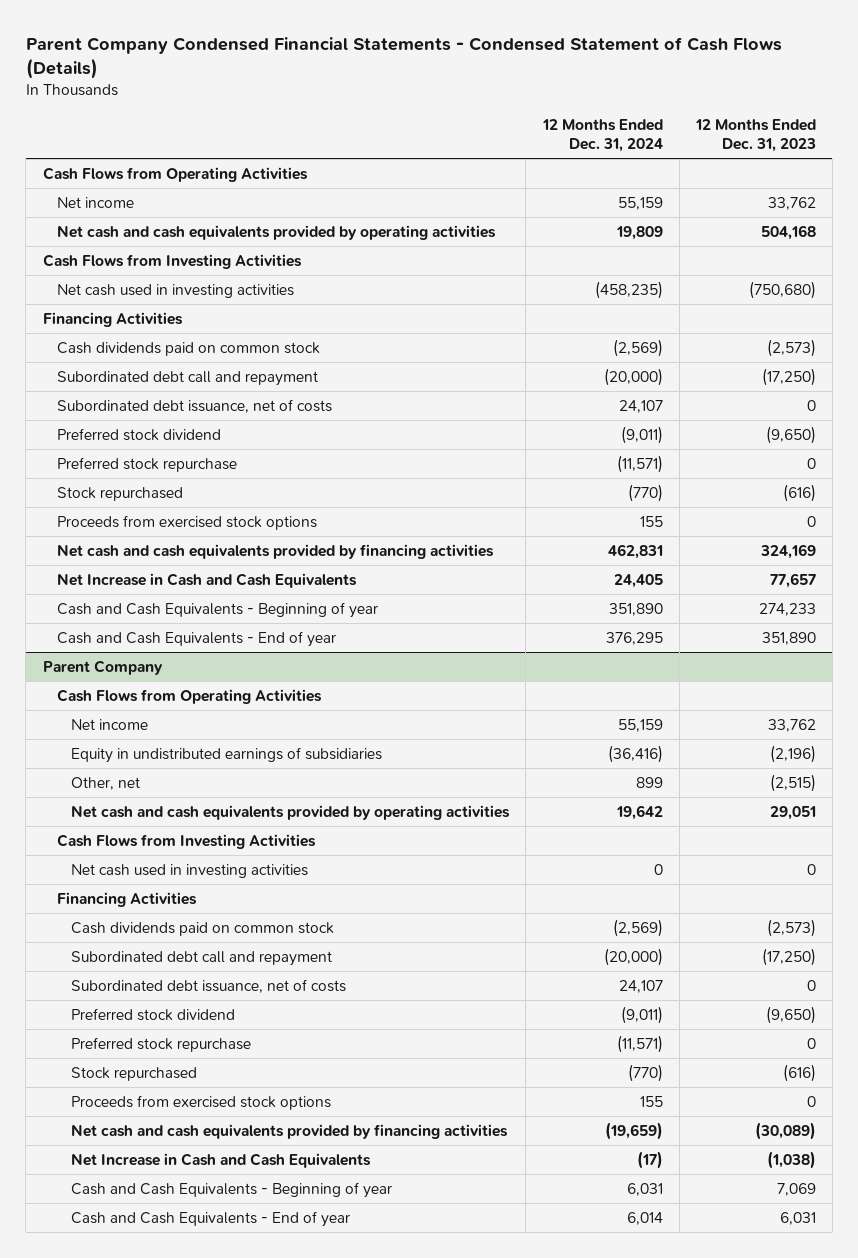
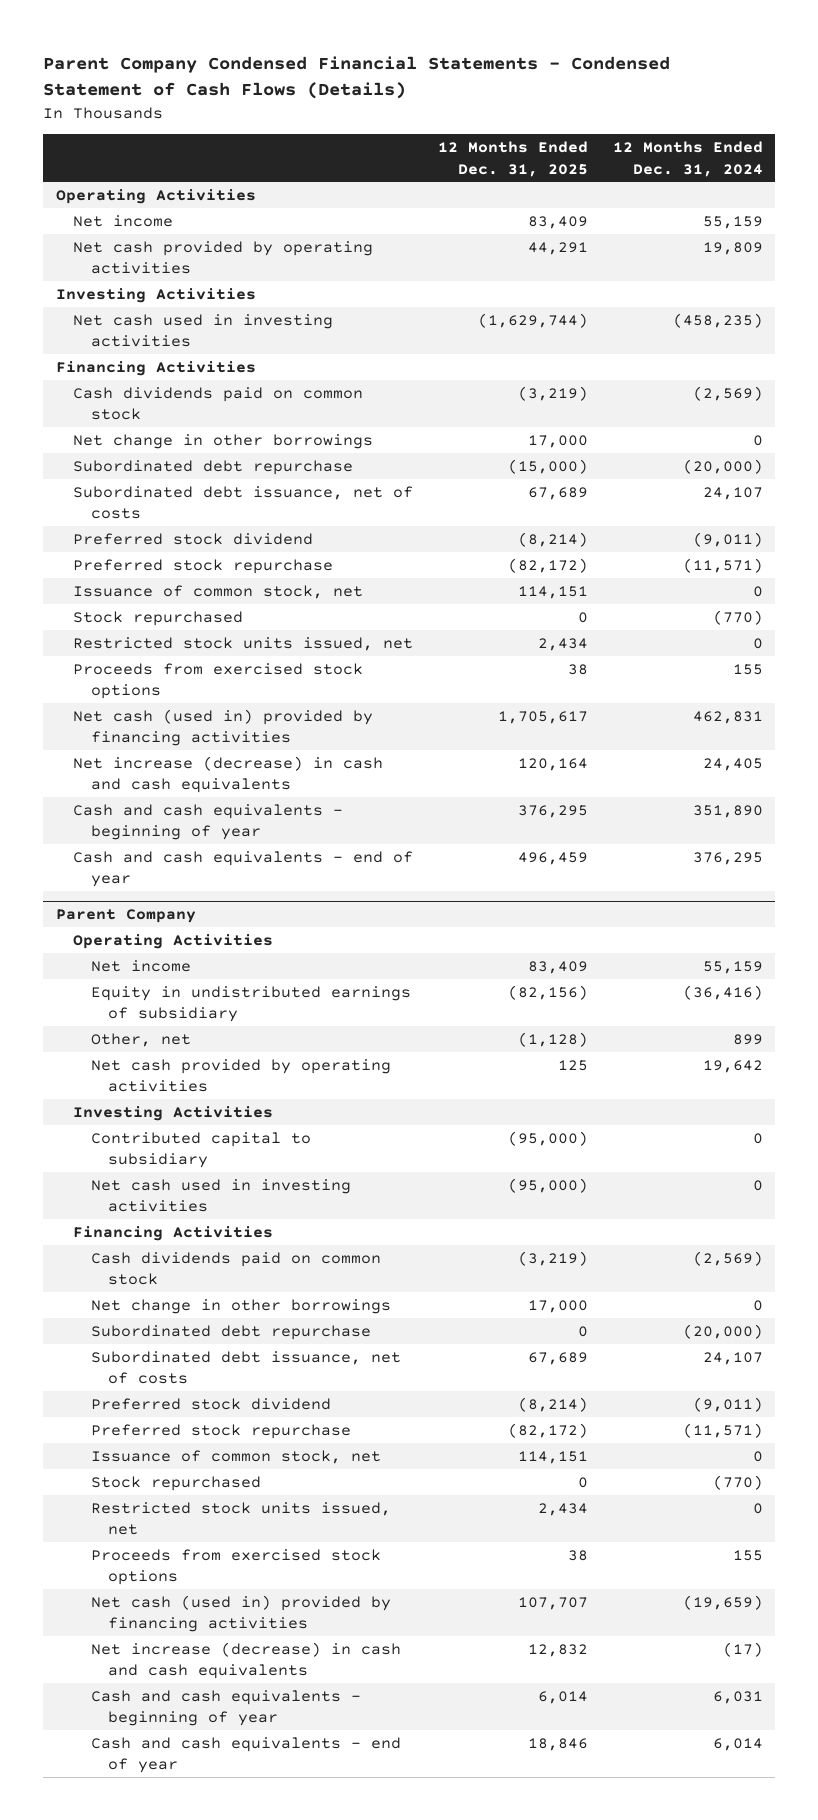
- | 12 Months Ended Dec. 31, 2024 | 12 Months Ended Dec. 31, 2023
+ | 12 Months Ended Dec. 31, 2025 | 12 Months Ended Dec. 31, 2024
- Cash Flows from Operating Activities
+ Operating Activities
- Net cash and cash equivalents provided by operating activities | 19,809 | 504,168
- Cash Flows from Investing Activities
+ Net cash provided by operating activities | 44,291 | 19,809
+ Investing Activities
- Subordinated debt call and repayment | (20,000) | (17,250)
+ Net change in other borrowings | 17,000 | 0
+ Subordinated debt repurchase | (15,000) | (20,000)
+ Issuance of common stock, net | 114,151 | 0
+ Restricted stock units issued, net | 2,434 | 0
- Net cash and cash equivalents provided by financing activities | 462,831 | 324,169
- Net Increase in Cash and Cash Equivalents | 24,405 | 77,657
- Cash and Cash Equivalents - Beginning of year | 351,890 | 274,233
- Cash and Cash Equivalents - End of year | 376,295 | 351,890
+ Net cash (used in) provided by financing activities | 1,705,617 | 462,831
+ Net increase (decrease) in cash and cash equivalents | 120,164 | 24,405
+ Cash and cash equivalents - beginning of year | 376,295 | 351,890
+ Cash and cash equivalents - end of year | 496,459 | 376,295
@ Parent Company
- Cash Flows from Operating Activities
+ Operating Activities
- Equity in undistributed earnings of subsidiaries | (36,416) | (2,196)
+ Equity in undistributed earnings of subsidiary | (82,156) | (36,416)
- Net cash and cash equivalents provided by operating activities | 19,642 | 29,051
- Cash Flows from Investing Activities
+ Net cash provided by operating activities | 125 | 19,642
+ Investing Activities
+ Contributed capital to subsidiary | (95,000) | 0
- Subordinated debt call and repayment | (20,000) | (17,250)
+ Net change in other borrowings | 17,000 | 0
+ Subordinated debt repurchase | 0 | (20,000)
+ Issuance of common stock, net | 114,151 | 0
+ Restricted stock units issued, net | 2,434 | 0
- Net cash and cash equivalents provided by financing activities | (19,659) | (30,089)
- Net Increase in Cash and Cash Equivalents | (17) | (1,038)
- Cash and Cash Equivalents - Beginning of year | 6,031 | 7,069
- Cash and Cash Equivalents - End of year | 6,014 | 6,031
+ Net cash (used in) provided by financing activities | 107,707 | (19,659)
+ Net increase (decrease) in cash and cash equivalents | 12,832 | (17)
+ Cash and cash equivalents - beginning of year | 6,014 | 6,031
+ Cash and cash equivalents - end of year | 18,846 | 6,014

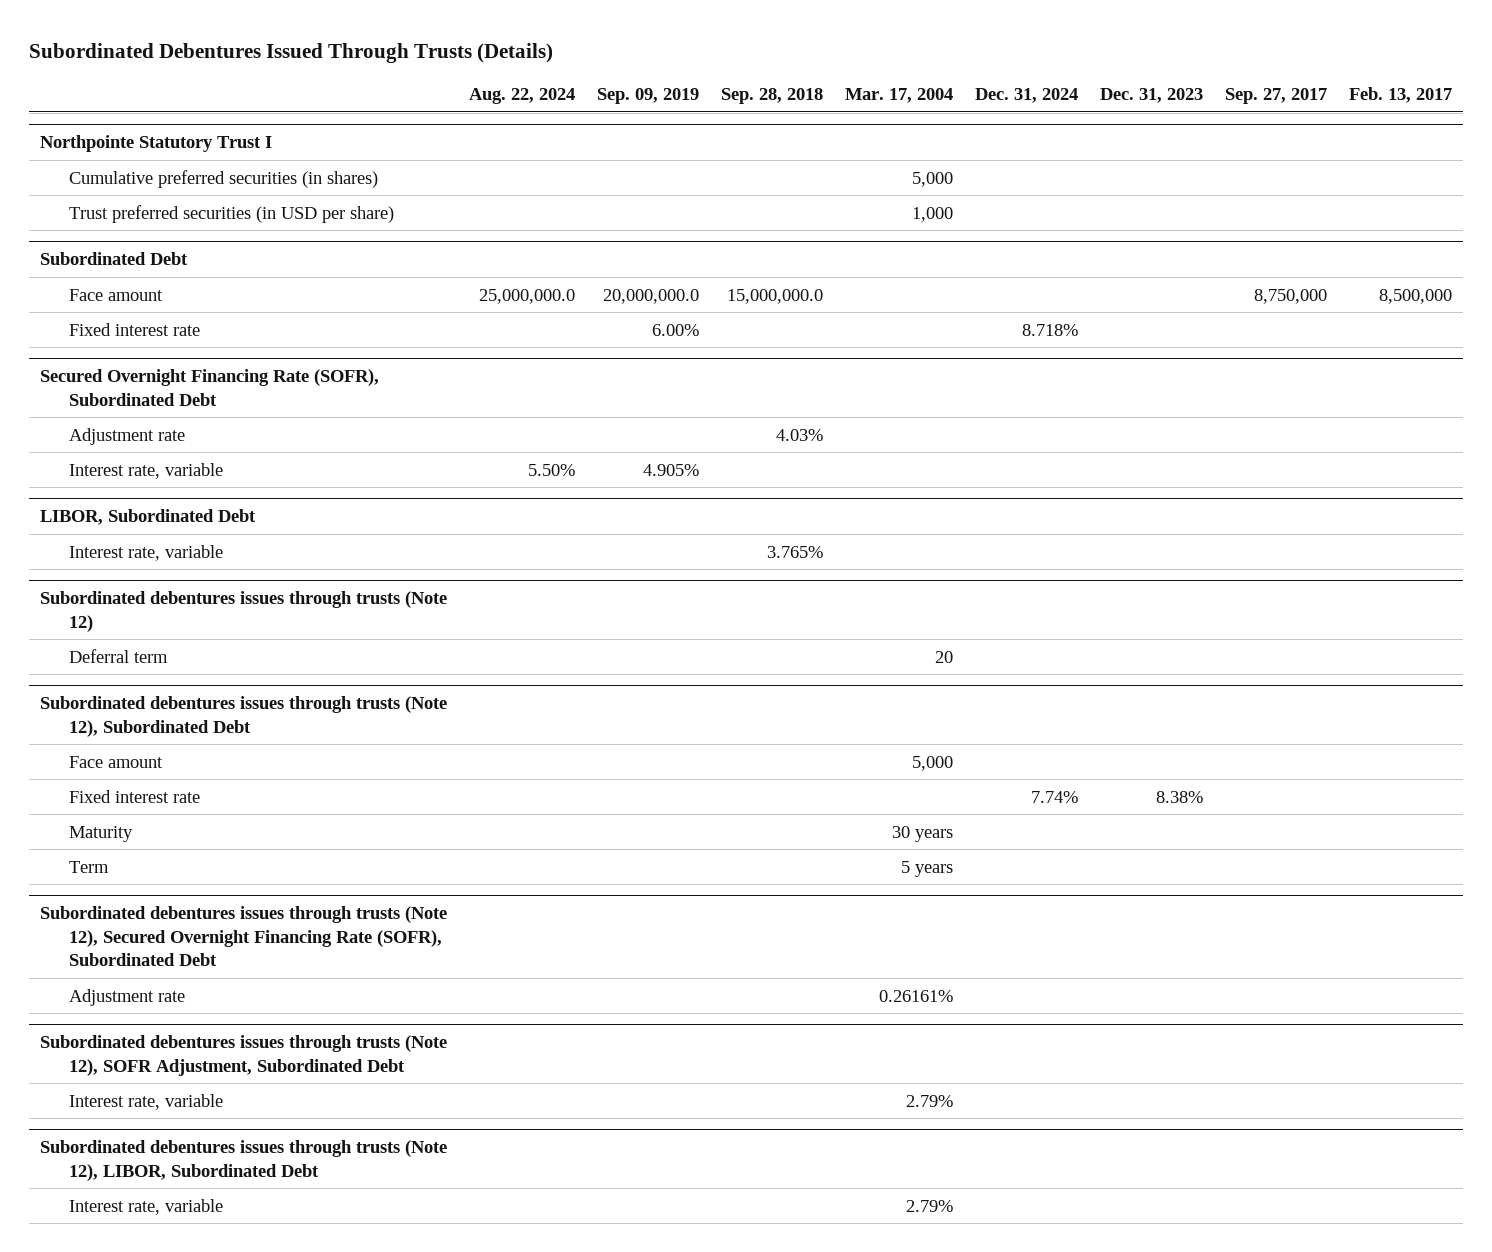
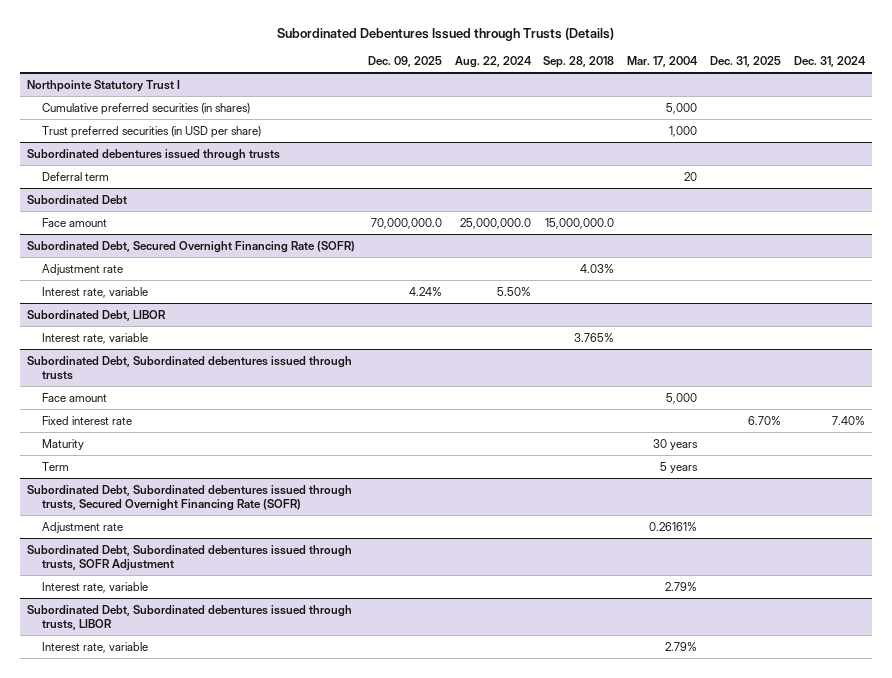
- Subordinated Debentures Issued Through Trusts (Details)
+ Subordinated Debentures Issued through Trusts (Details)
- | Aug. 22, 2024 | Sep. 09, 2019 | Sep. 28, 2018 | Mar. 17, 2004 | Dec. 31, 2024 | Dec. 31, 2023 | Sep. 27, 2017 | Feb. 13, 2017
+ | Dec. 09, 2025 | Aug. 22, 2024 | Sep. 28, 2018 | Mar. 17, 2004 | Dec. 31, 2025 | Dec. 31, 2024
+ Subordinated debentures issued through trusts
+ Deferral term | | | | 20 | |
@ Subordinated Debt
- Fixed interest rate | | 6.00% | | | 8.718% | | |
- Secured Overnight Financing Rate (SOFR), Subordinated Debt
+ Subordinated Debt, Secured Overnight Financing Rate (SOFR)
- LIBOR, Subordinated Debt
+ Subordinated Debt, LIBOR
- Subordinated debentures issues through trusts (Note 12)
- Deferral term | | | | 20 | | | |
- Subordinated debentures issues through trusts (Note 12), Subordinated Debt
+ Subordinated Debt, Subordinated debentures issued through trusts
- Fixed interest rate | | | | | 7.74% | 8.38% | |
+ Fixed interest rate | | | | | 6.70% | 7.40%
- Subordinated debentures issues through trusts (Note 12), Secured Overnight Financing Rate (SOFR), Subordinated Debt
+ Subordinated Debt, Subordinated debentures issued through trusts, Secured Overnight Financing Rate (SOFR)
- Subordinated debentures issues through trusts (Note 12), SOFR Adjustment, Subordinated Debt
+ Subordinated Debt, Subordinated debentures issued through trusts, SOFR Adjustment
- Subordinated debentures issues through trusts (Note 12), LIBOR, Subordinated Debt
+ Subordinated Debt, Subordinated debentures issued through trusts, LIBOR

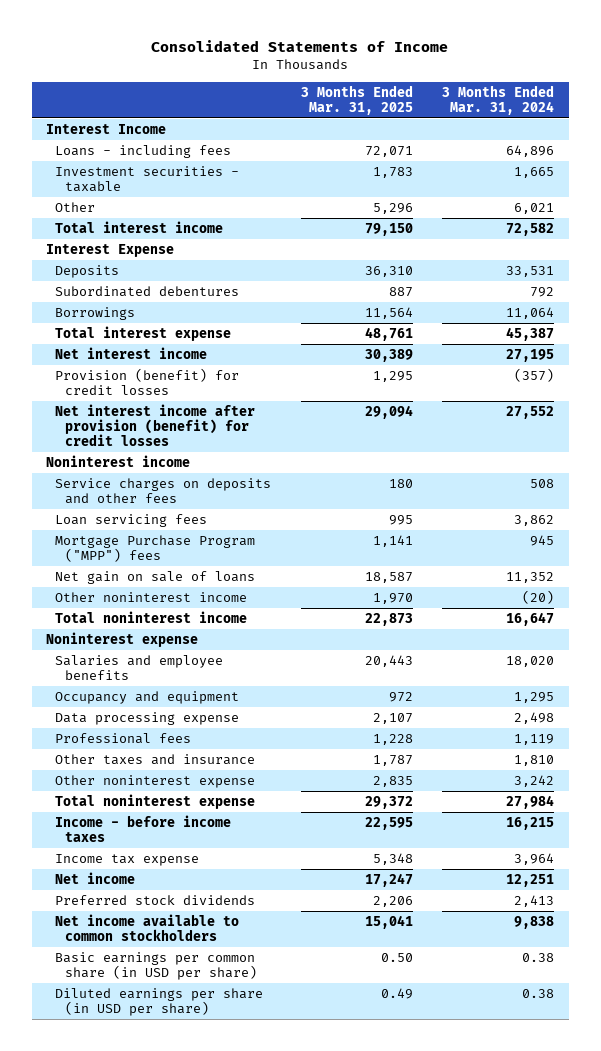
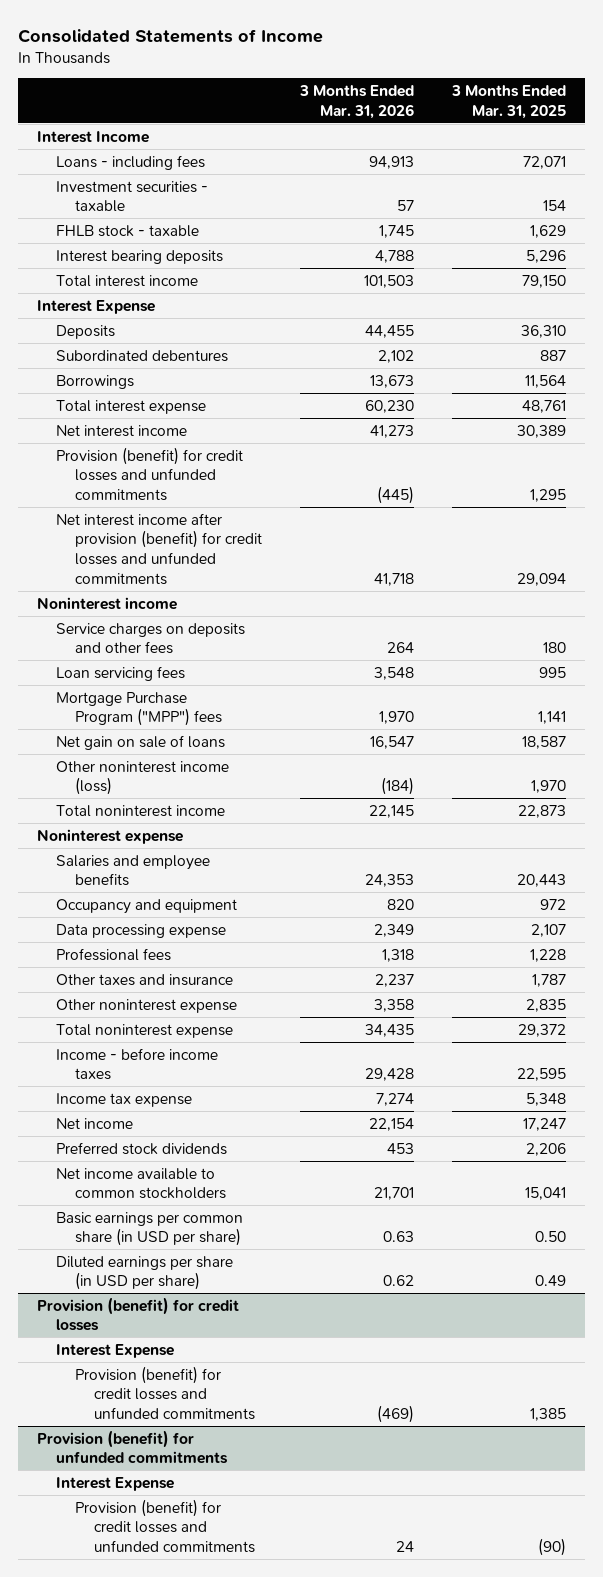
- | 3 Months Ended Mar. 31, 2025 | 3 Months Ended Mar. 31, 2024
+ | 3 Months Ended Mar. 31, 2026 | 3 Months Ended Mar. 31, 2025
- Investment securities - taxable | 1,783 | 1,665
- Other | 5,296 | 6,021
+ Investment securities - taxable | 57 | 154
+ FHLB stock - taxable | 1,745 | 1,629
+ Interest bearing deposits | 4,788 | 5,296
- Provision (benefit) for credit losses | 1,295 | (357)
- Net interest income after provision (benefit) for credit losses | 29,094 | 27,552
+ Provision (benefit) for credit losses and unfunded commitments | (445) | 1,295
+ Net interest income after provision (benefit) for credit losses and unfunded commitments | 41,718 | 29,094
- Other noninterest income | 1,970 | (20)
+ Other noninterest income (loss) | (184) | 1,970
+ Provision (benefit) for credit losses
+ Interest Expense
+ Provision (benefit) for credit losses and unfunded commitments | (469) | 1,385
+ Provision (benefit) for unfunded commitments
+ Interest Expense
+ Provision (benefit) for credit losses and unfunded commitments | 24 | (90)

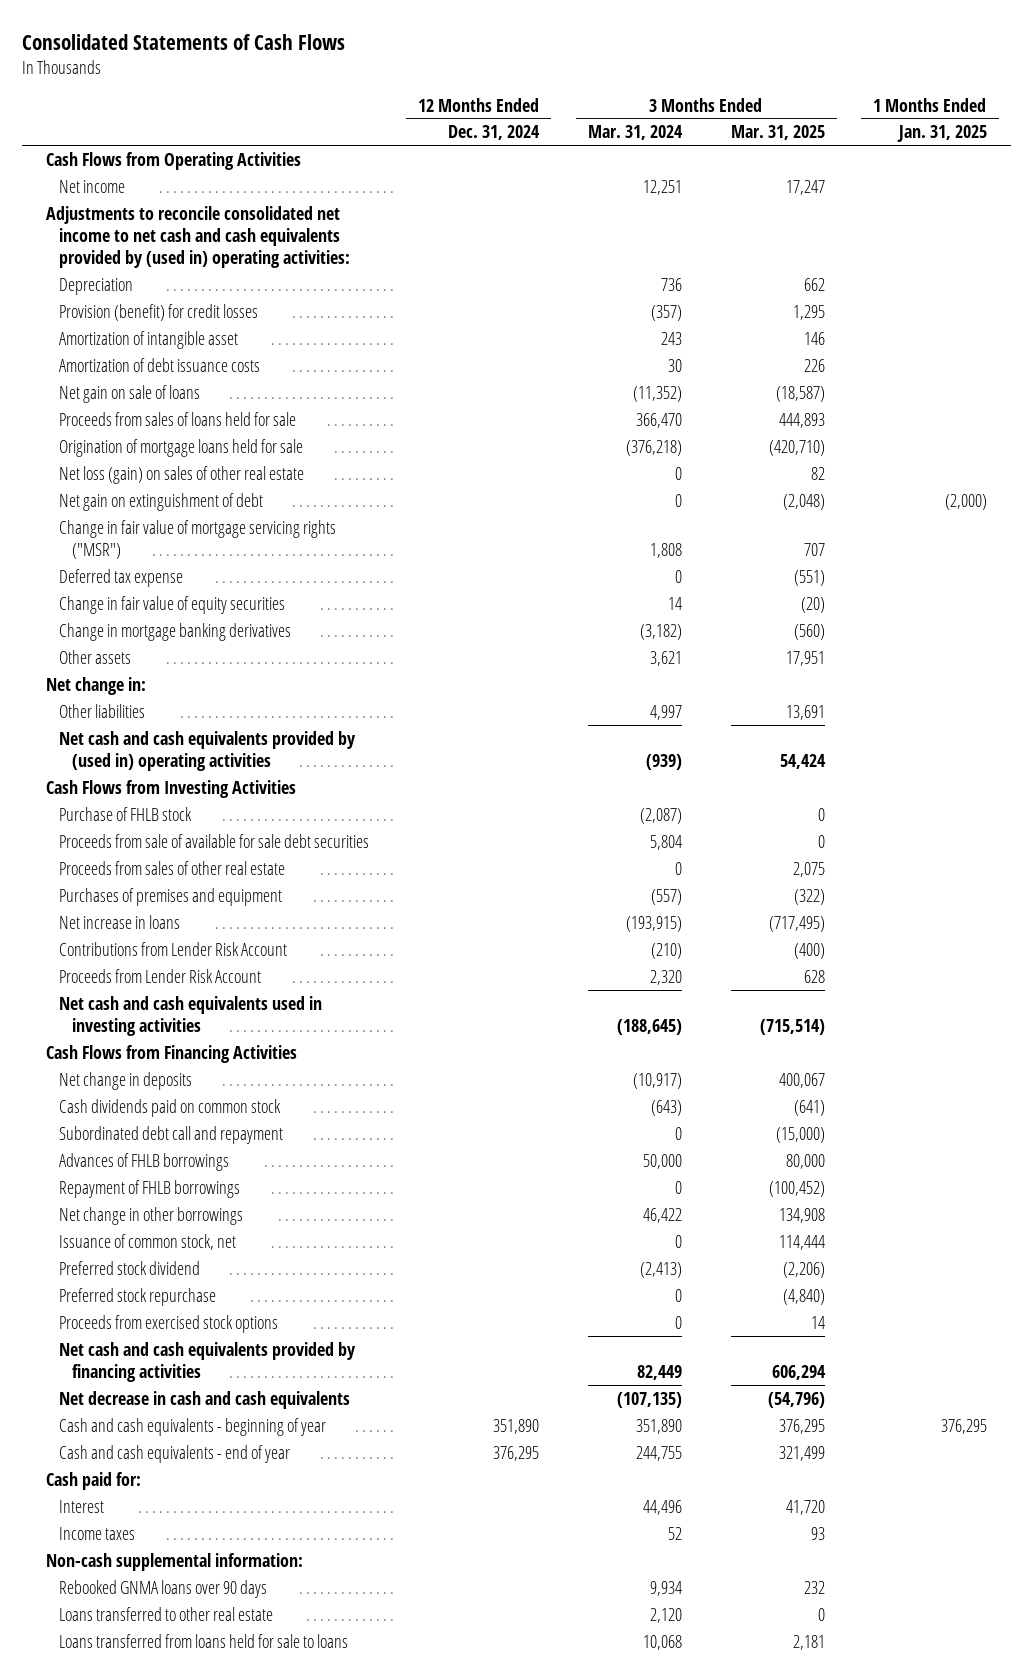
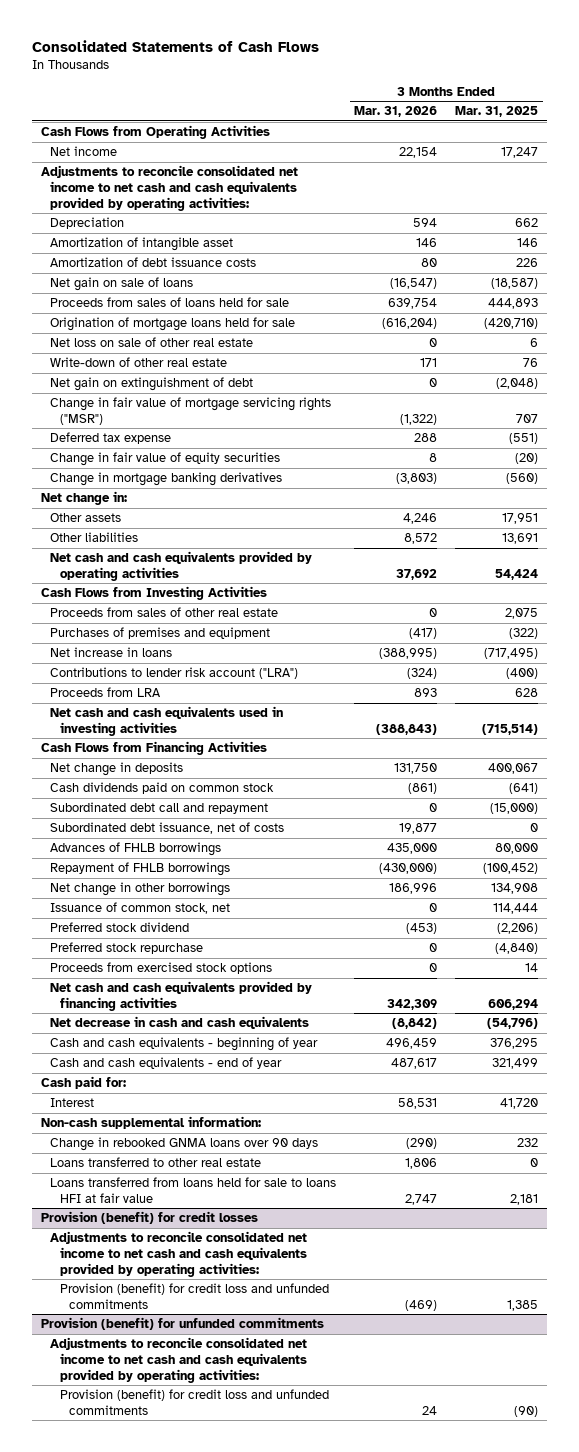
- | 12 Months Ended Dec. 31, 2024 | 3 Months Ended Mar. 31, 2024 | 3 Months Ended Mar. 31, 2025 | 1 Months Ended Jan. 31, 2025
+ | 3 Months Ended Mar. 31, 2026 | 3 Months Ended Mar. 31, 2025
- Adjustments to reconcile consolidated net income to net cash and cash equivalents provided by (used in) operating activities:
+ Adjustments to reconcile consolidated net income to net cash and cash equivalents provided by operating activities:
- Provision (benefit) for credit losses | | (357) | 1,295 |
- Net loss (gain) on sales of other real estate | | 0 | 82 |
+ Net loss on sale of other real estate | 0 | 6
+ Write-down of other real estate | 171 | 76
moved down: Other assets | 4,246 | 17,951
- Net cash and cash equivalents provided by (used in) operating activities | | (939) | 54,424 |
+ Net cash and cash equivalents provided by operating activities | 37,692 | 54,424
- Purchase of FHLB stock | | (2,087) | 0 |
- Proceeds from sale of available for sale debt securities | | 5,804 | 0 |
- Contributions from Lender Risk Account | | (210) | (400) |
- Proceeds from Lender Risk Account | | 2,320 | 628 |
+ Contributions to lender risk account ("LRA") | (324) | (400)
+ Proceeds from LRA | 893 | 628
+ Subordinated debt issuance, net of costs | 19,877 | 0
- Income taxes | | 52 | 93 |
- Rebooked GNMA loans over 90 days | | 9,934 | 232 |
+ Change in rebooked GNMA loans over 90 days | (290) | 232
- Loans transferred from loans held for sale to loans | | 10,068 | 2,181 |
+ Loans transferred from loans held for sale to loans HFI at fair value | 2,747 | 2,181
+ Provision (benefit) for credit losses
+ Adjustments to reconcile consolidated net income to net cash and cash equivalents provided by operating activities:
+ Provision (benefit) for credit loss and unfunded commitments | (469) | 1,385
+ Provision (benefit) for unfunded commitments
+ Adjustments to reconcile consolidated net income to net cash and cash equivalents provided by operating activities:
+ Provision (benefit) for credit loss and unfunded commitments | 24 | (90)

